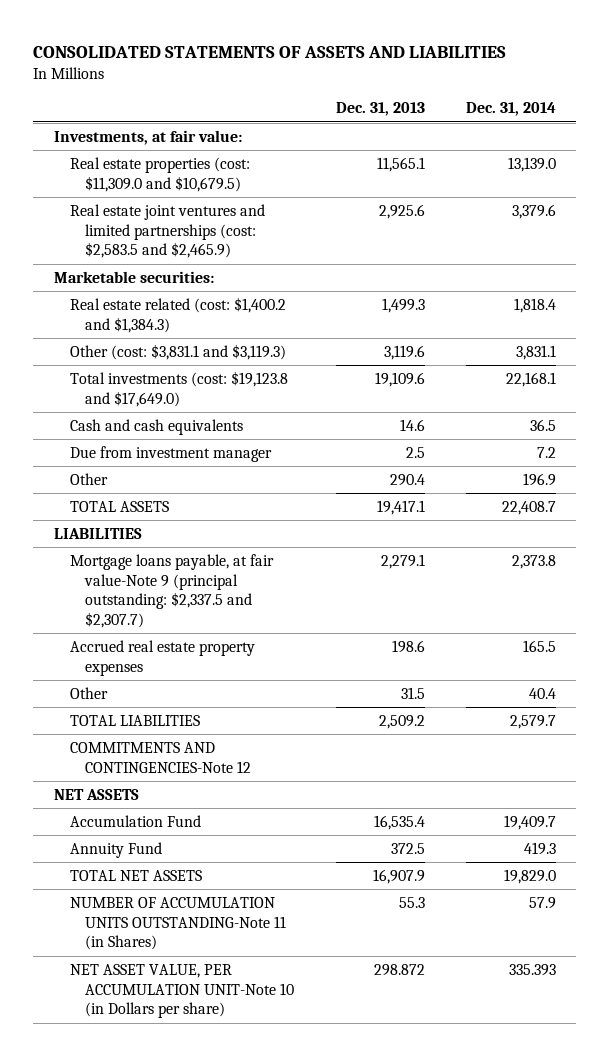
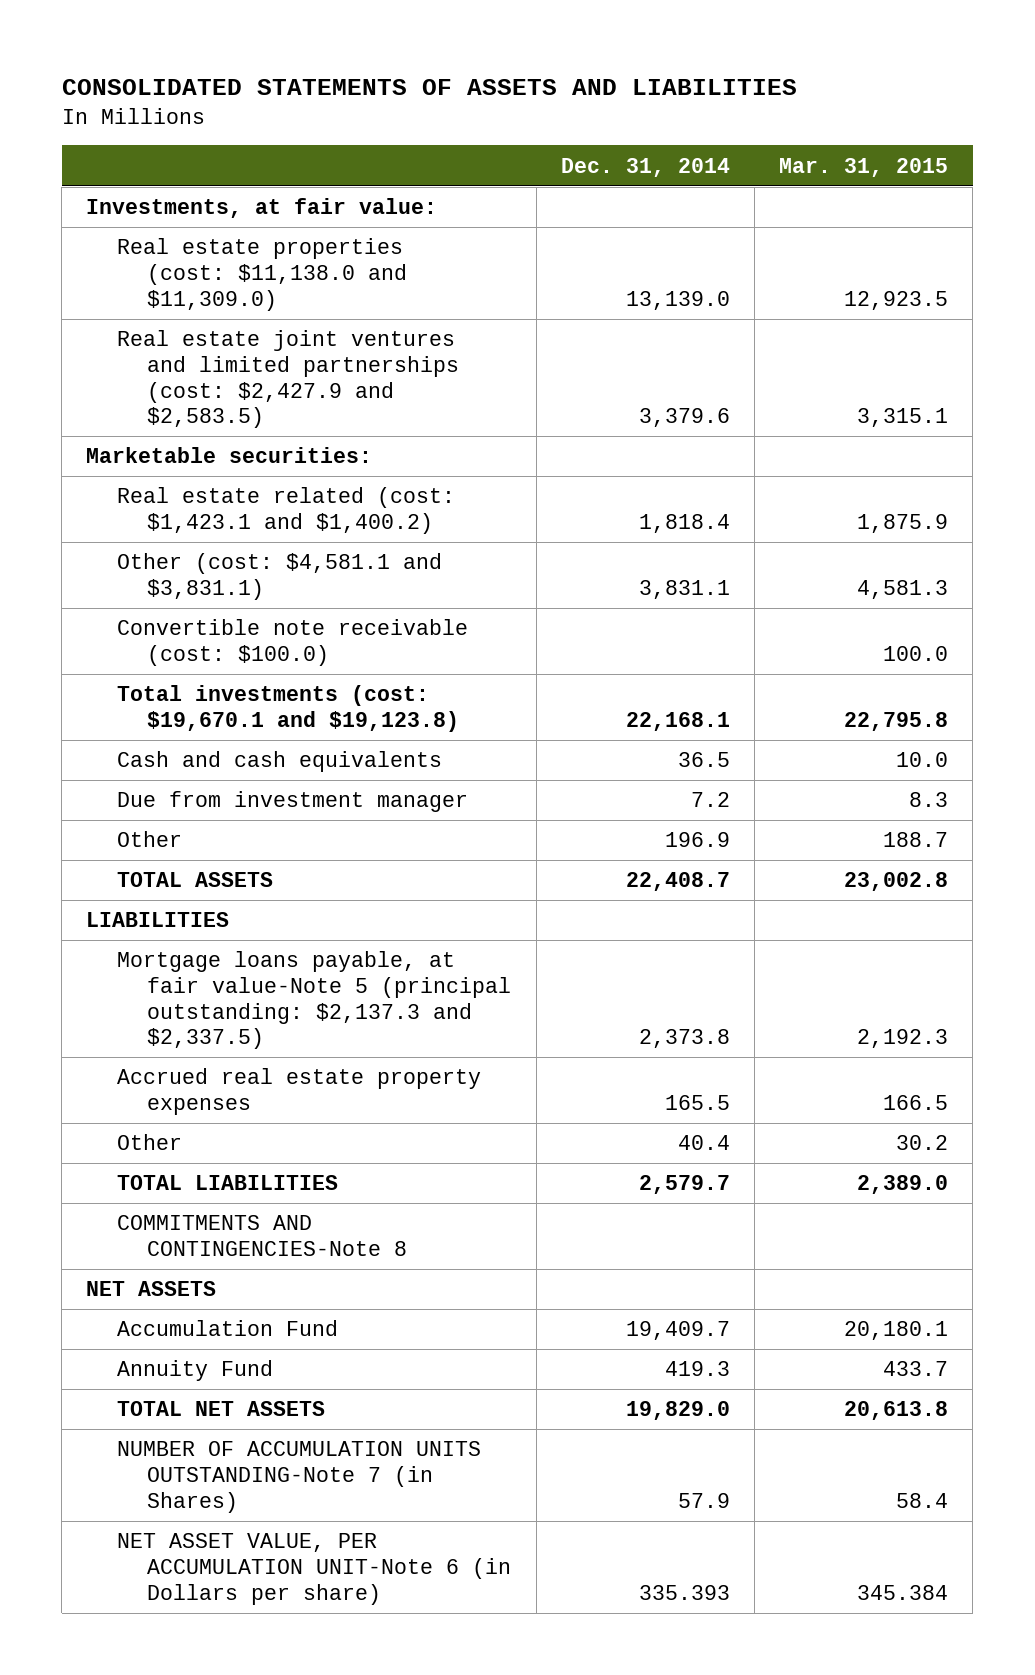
- | Dec. 31, 2013 | Dec. 31, 2014
+ | Dec. 31, 2014 | Mar. 31, 2015
- Real estate properties (cost: $11,309.0 and $10,679.5) | 11,565.1 | 13,139.0
- Real estate joint ventures and limited partnerships (cost: $2,583.5 and $2,465.9) | 2,925.6 | 3,379.6
+ Real estate properties (cost: $11,138.0 and $11,309.0) | 13,139.0 | 12,923.5
+ Real estate joint ventures and limited partnerships (cost: $2,427.9 and $2,583.5) | 3,379.6 | 3,315.1
- Real estate related (cost: $1,400.2 and $1,384.3) | 1,499.3 | 1,818.4
- Other (cost: $3,831.1 and $3,119.3) | 3,119.6 | 3,831.1
- Total investments (cost: $19,123.8 and $17,649.0) | 19,109.6 | 22,168.1
+ Real estate related (cost: $1,423.1 and $1,400.2) | 1,818.4 | 1,875.9
+ Other (cost: $4,581.1 and $3,831.1) | 3,831.1 | 4,581.3
+ Convertible note receivable (cost: $100.0) | | 100.0
+ Total investments (cost: $19,670.1 and $19,123.8) | 22,168.1 | 22,795.8
- Mortgage loans payable, at fair value-Note 9 (principal outstanding: $2,337.5 and $2,307.7) | 2,279.1 | 2,373.8
+ Mortgage loans payable, at fair value-Note 5 (principal outstanding: $2,137.3 and $2,337.5) | 2,373.8 | 2,192.3
- COMMITMENTS AND CONTINGENCIES-Note 12
+ COMMITMENTS AND CONTINGENCIES-Note 8
- NUMBER OF ACCUMULATION UNITS OUTSTANDING-Note 11 (in Shares) | 55.3 | 57.9
- NET ASSET VALUE, PER ACCUMULATION UNIT-Note 10 (in Dollars per share) | 298.872 | 335.393
+ NUMBER OF ACCUMULATION UNITS OUTSTANDING-Note 7 (in Shares) | 57.9 | 58.4
+ NET ASSET VALUE, PER ACCUMULATION UNIT-Note 6 (in Dollars per share) | 335.393 | 345.384

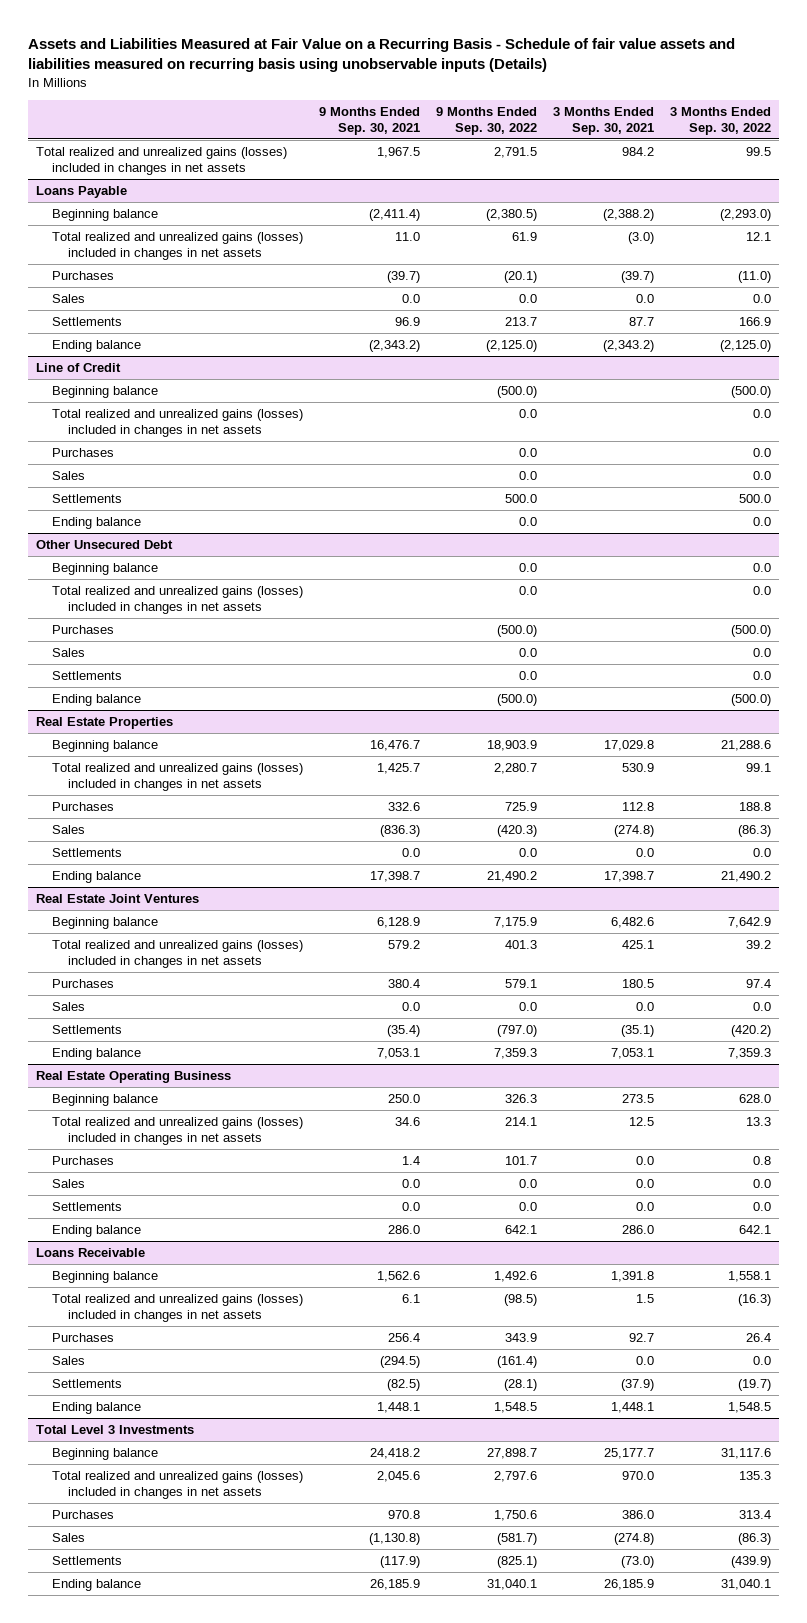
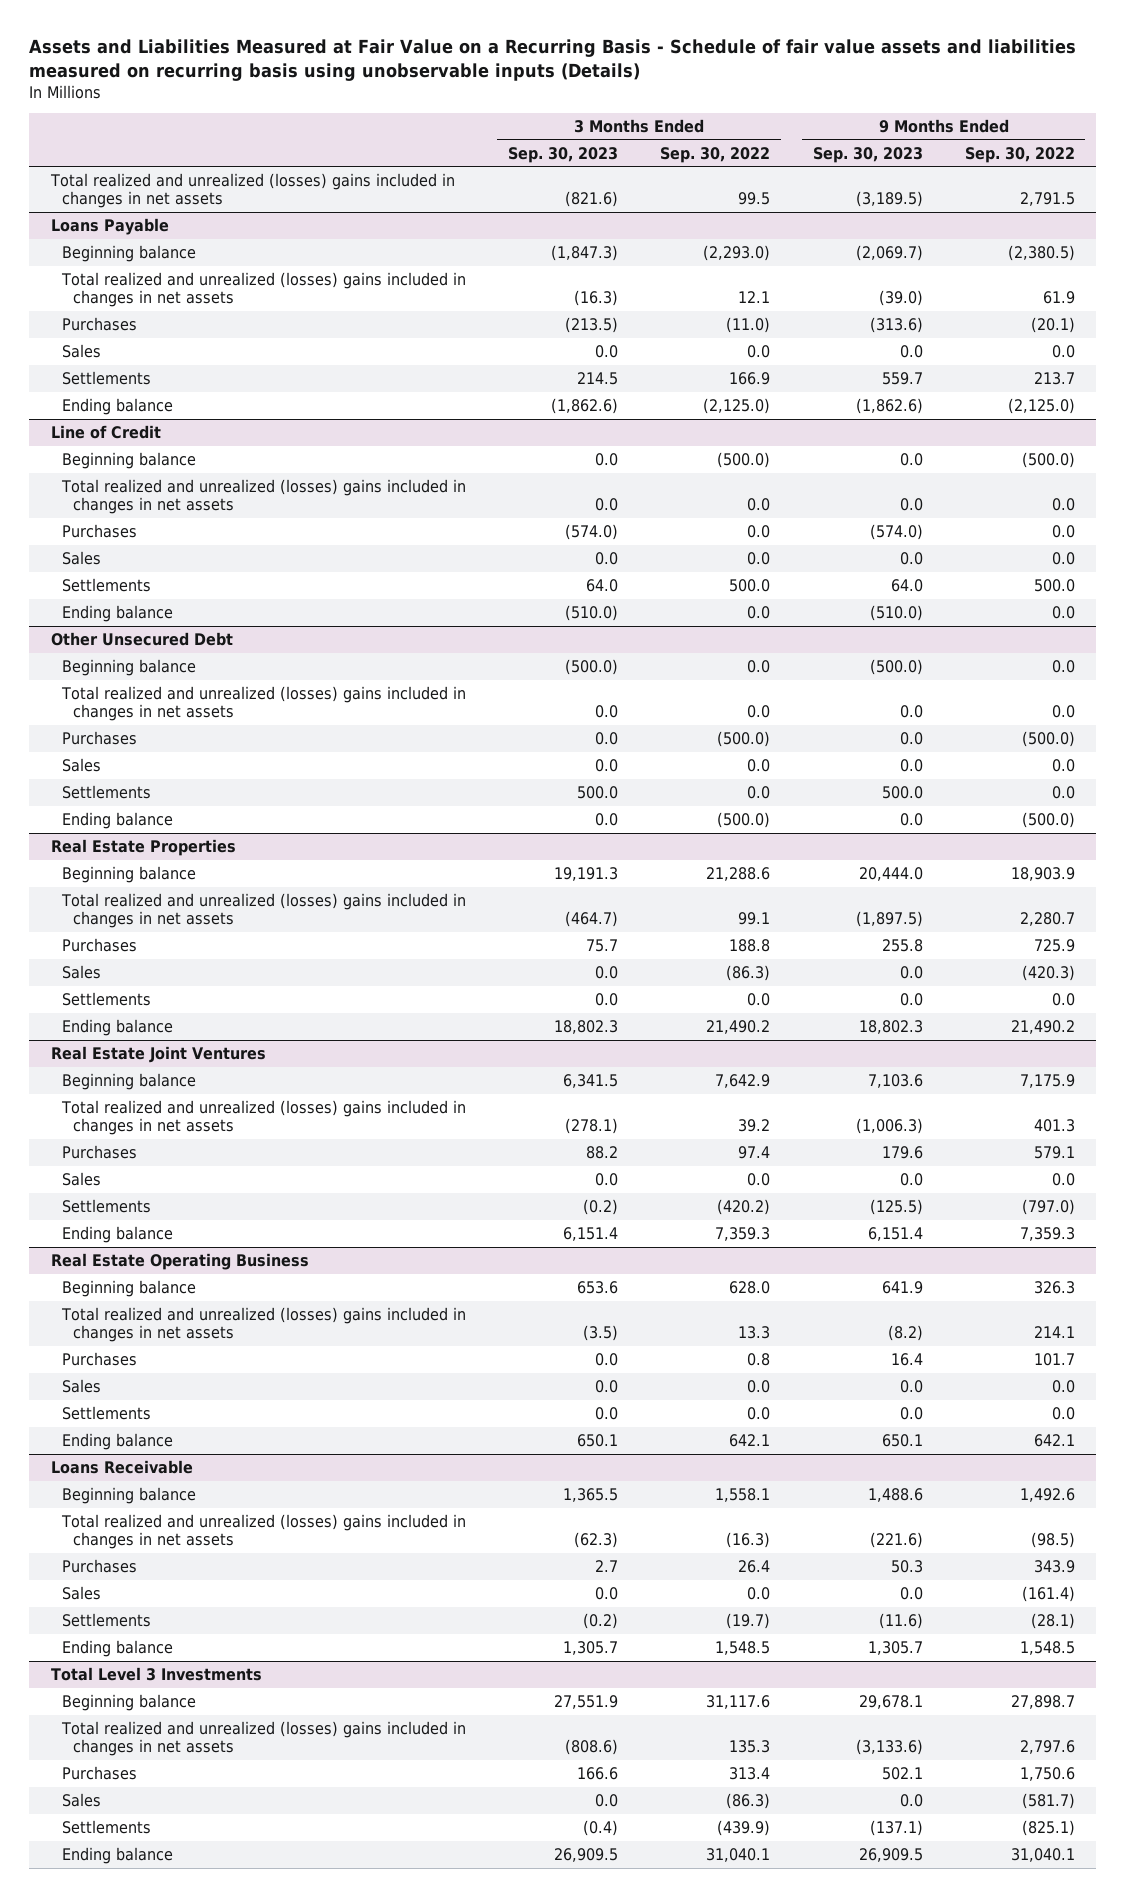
- | 9 Months Ended Sep. 30, 2021 | 9 Months Ended Sep. 30, 2022 | 3 Months Ended Sep. 30, 2021 | 3 Months Ended Sep. 30, 2022
+ | 3 Months Ended Sep. 30, 2023 | 3 Months Ended Sep. 30, 2022 | 9 Months Ended Sep. 30, 2023 | 9 Months Ended Sep. 30, 2022
- Total realized and unrealized gains (losses) included in changes in net assets | 1,967.5 | 2,791.5 | 984.2 | 99.5
+ Total realized and unrealized (losses) gains included in changes in net assets | (821.6) | 99.5 | (3,189.5) | 2,791.5
@ Loans Payable
- Total realized and unrealized gains (losses) included in changes in net assets | 11.0 | 61.9 | (3.0) | 12.1
+ Total realized and unrealized (losses) gains included in changes in net assets | (16.3) | 12.1 | (39.0) | 61.9
@ Line of Credit
- Total realized and unrealized gains (losses) included in changes in net assets | | 0.0 | | 0.0
+ Total realized and unrealized (losses) gains included in changes in net assets | 0.0 | 0.0 | 0.0 | 0.0
@ Other Unsecured Debt
- Total realized and unrealized gains (losses) included in changes in net assets | | 0.0 | | 0.0
+ Total realized and unrealized (losses) gains included in changes in net assets | 0.0 | 0.0 | 0.0 | 0.0
@ Real Estate Properties
- Total realized and unrealized gains (losses) included in changes in net assets | 1,425.7 | 2,280.7 | 530.9 | 99.1
+ Total realized and unrealized (losses) gains included in changes in net assets | (464.7) | 99.1 | (1,897.5) | 2,280.7
@ Real Estate Joint Ventures
- Total realized and unrealized gains (losses) included in changes in net assets | 579.2 | 401.3 | 425.1 | 39.2
+ Total realized and unrealized (losses) gains included in changes in net assets | (278.1) | 39.2 | (1,006.3) | 401.3
@ Real Estate Operating Business
- Total realized and unrealized gains (losses) included in changes in net assets | 34.6 | 214.1 | 12.5 | 13.3
+ Total realized and unrealized (losses) gains included in changes in net assets | (3.5) | 13.3 | (8.2) | 214.1
@ Loans Receivable
- Total realized and unrealized gains (losses) included in changes in net assets | 6.1 | (98.5) | 1.5 | (16.3)
+ Total realized and unrealized (losses) gains included in changes in net assets | (62.3) | (16.3) | (221.6) | (98.5)
@ Total Level 3 Investments
- Total realized and unrealized gains (losses) included in changes in net assets | 2,045.6 | 2,797.6 | 970.0 | 135.3
+ Total realized and unrealized (losses) gains included in changes in net assets | (808.6) | 135.3 | (3,133.6) | 2,797.6

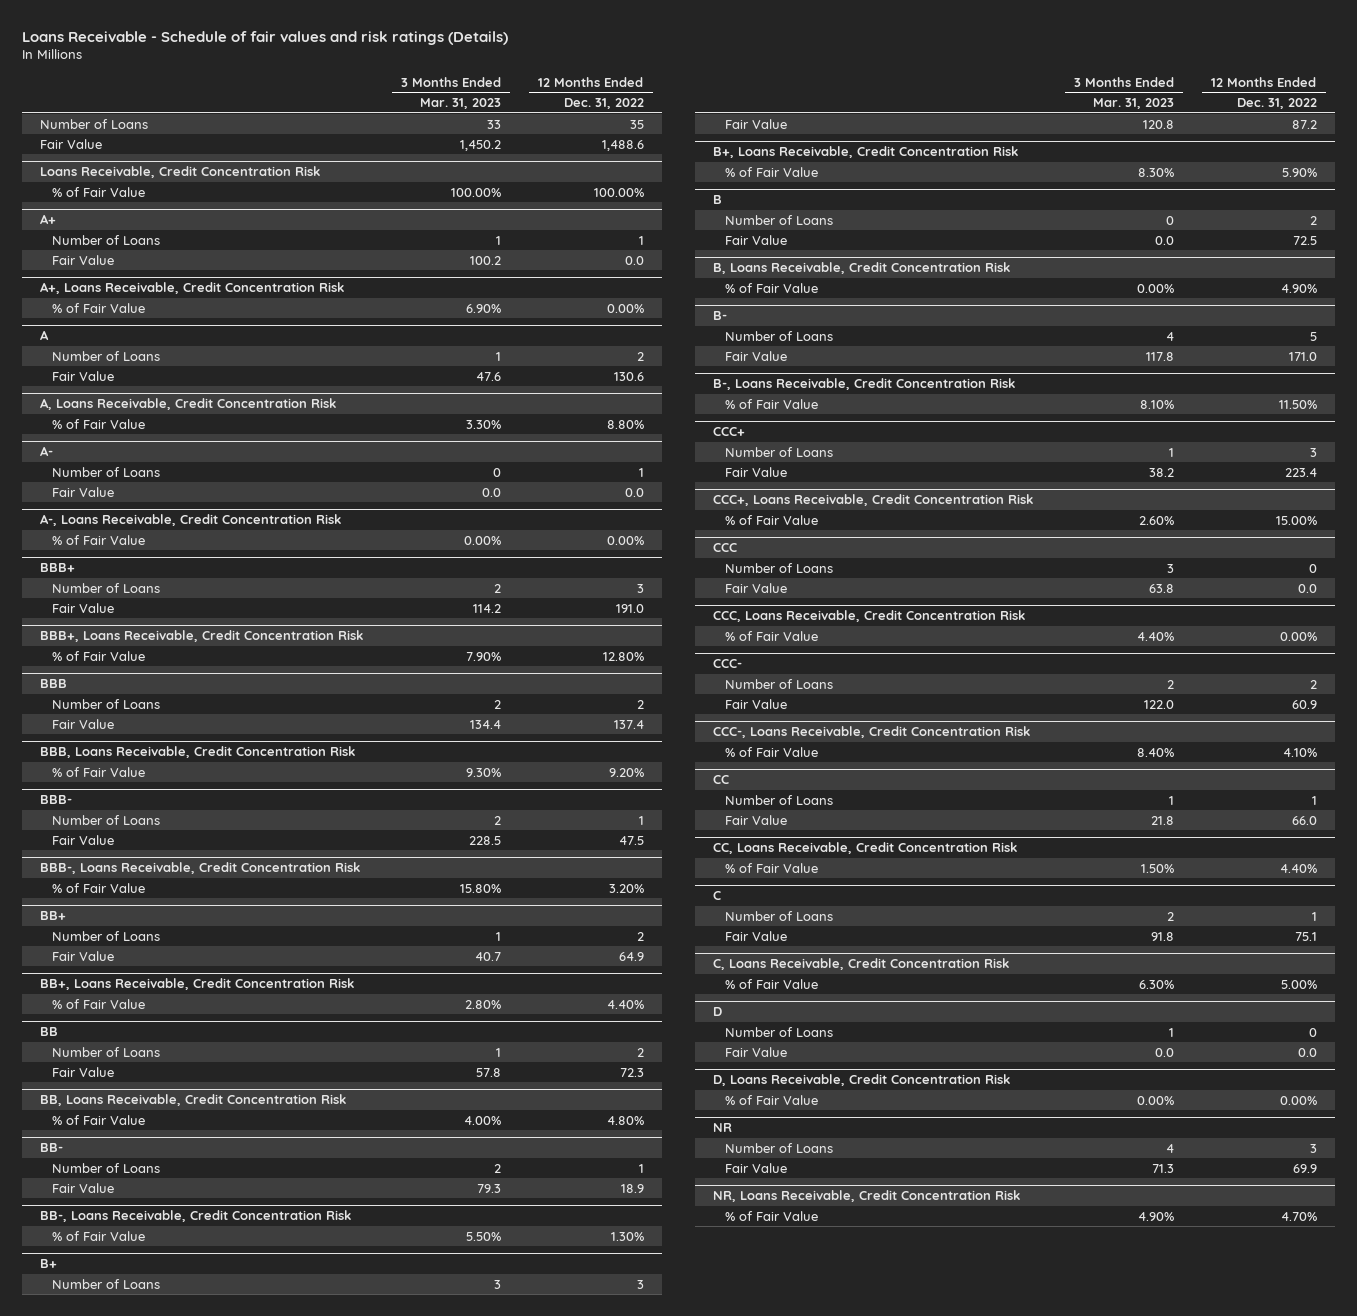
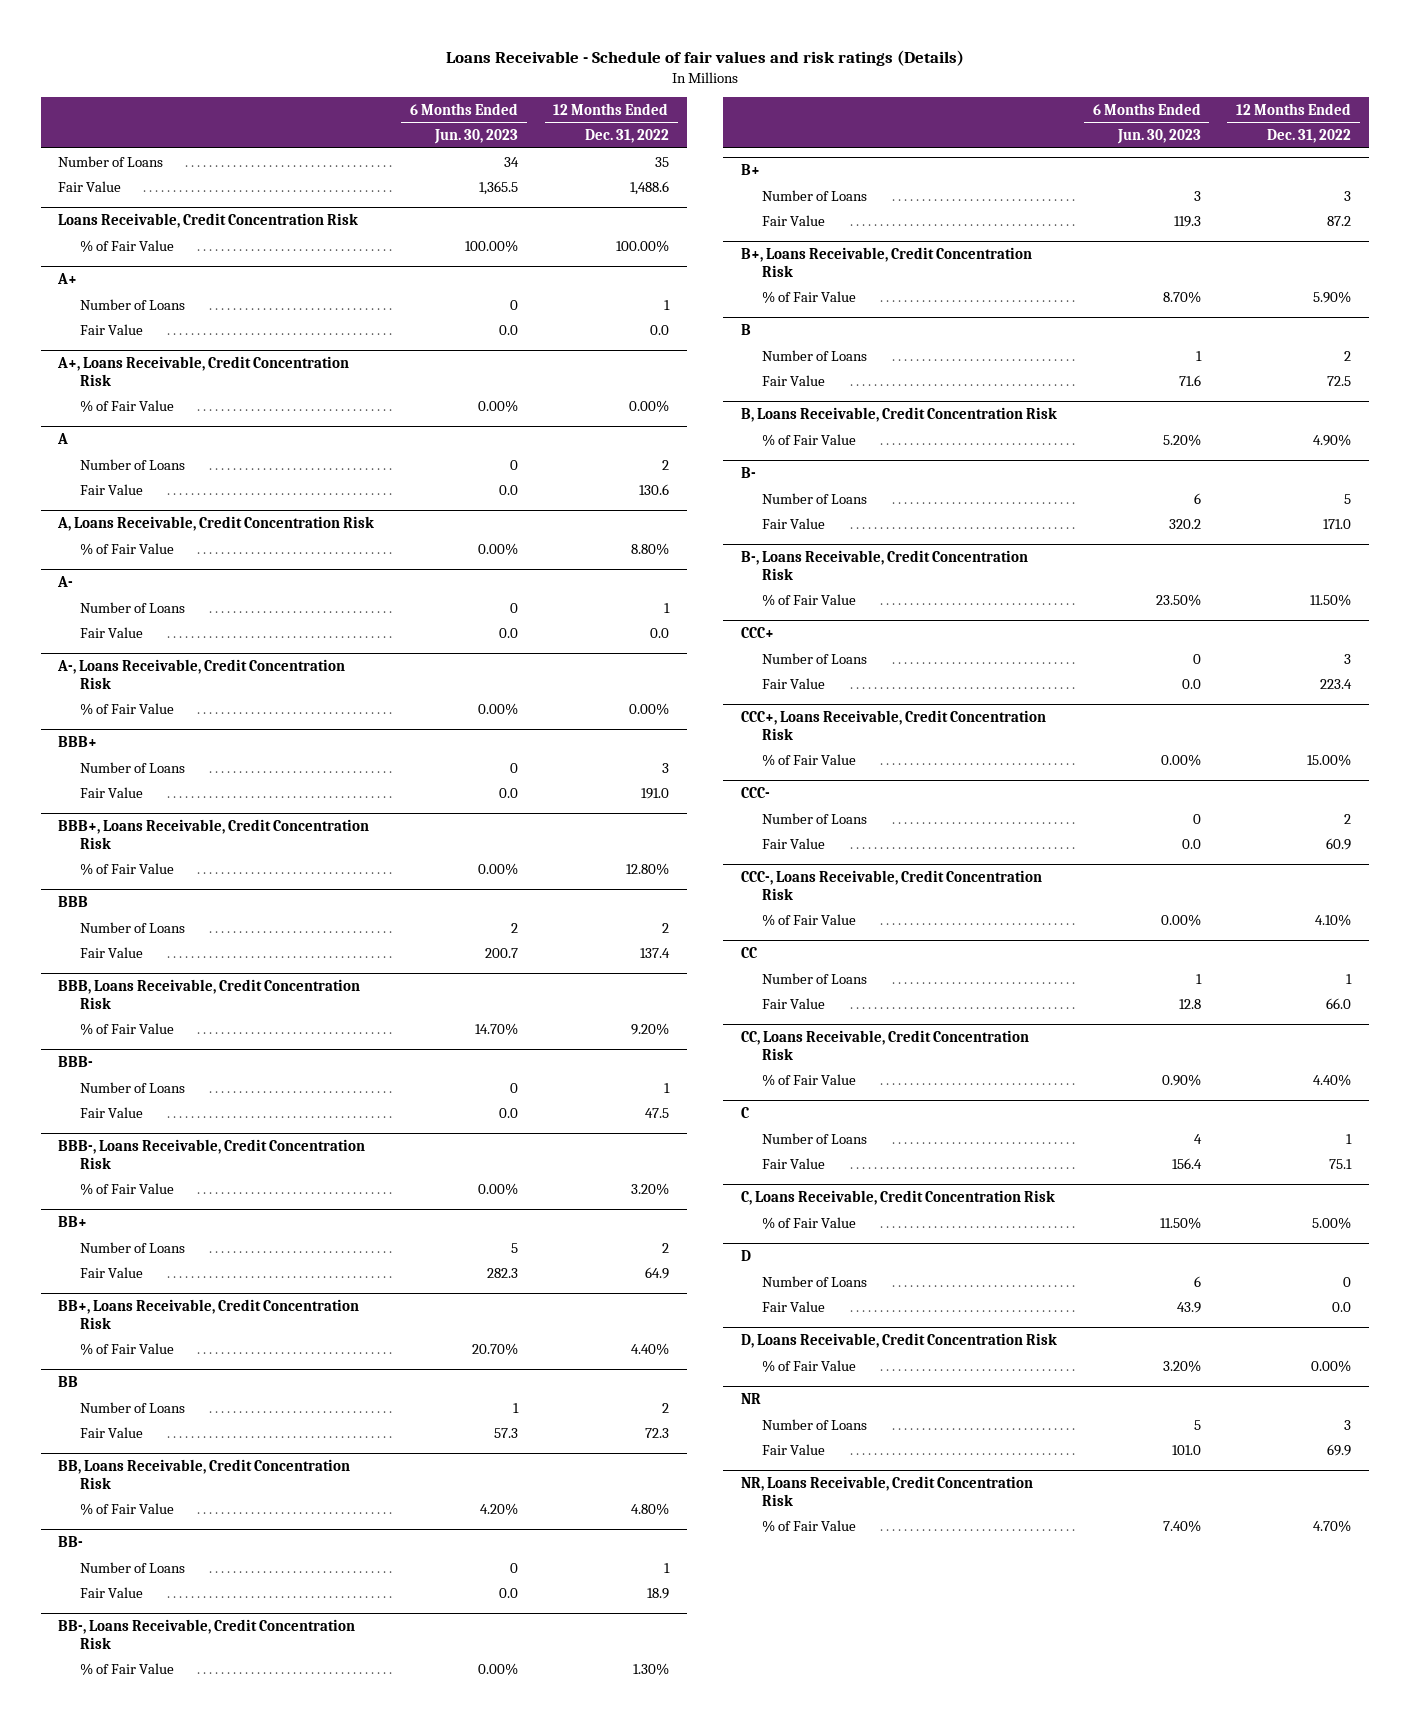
- | 3 Months Ended Mar. 31, 2023 | 12 Months Ended Dec. 31, 2022
+ | 6 Months Ended Jun. 30, 2023 | 12 Months Ended Dec. 31, 2022
- CCC
- Number of Loans | 3 | 0
- Fair Value | 63.8 | 0.0
- CCC, Loans Receivable, Credit Concentration Risk
- % of Fair Value | 4.40% | 0.00%

